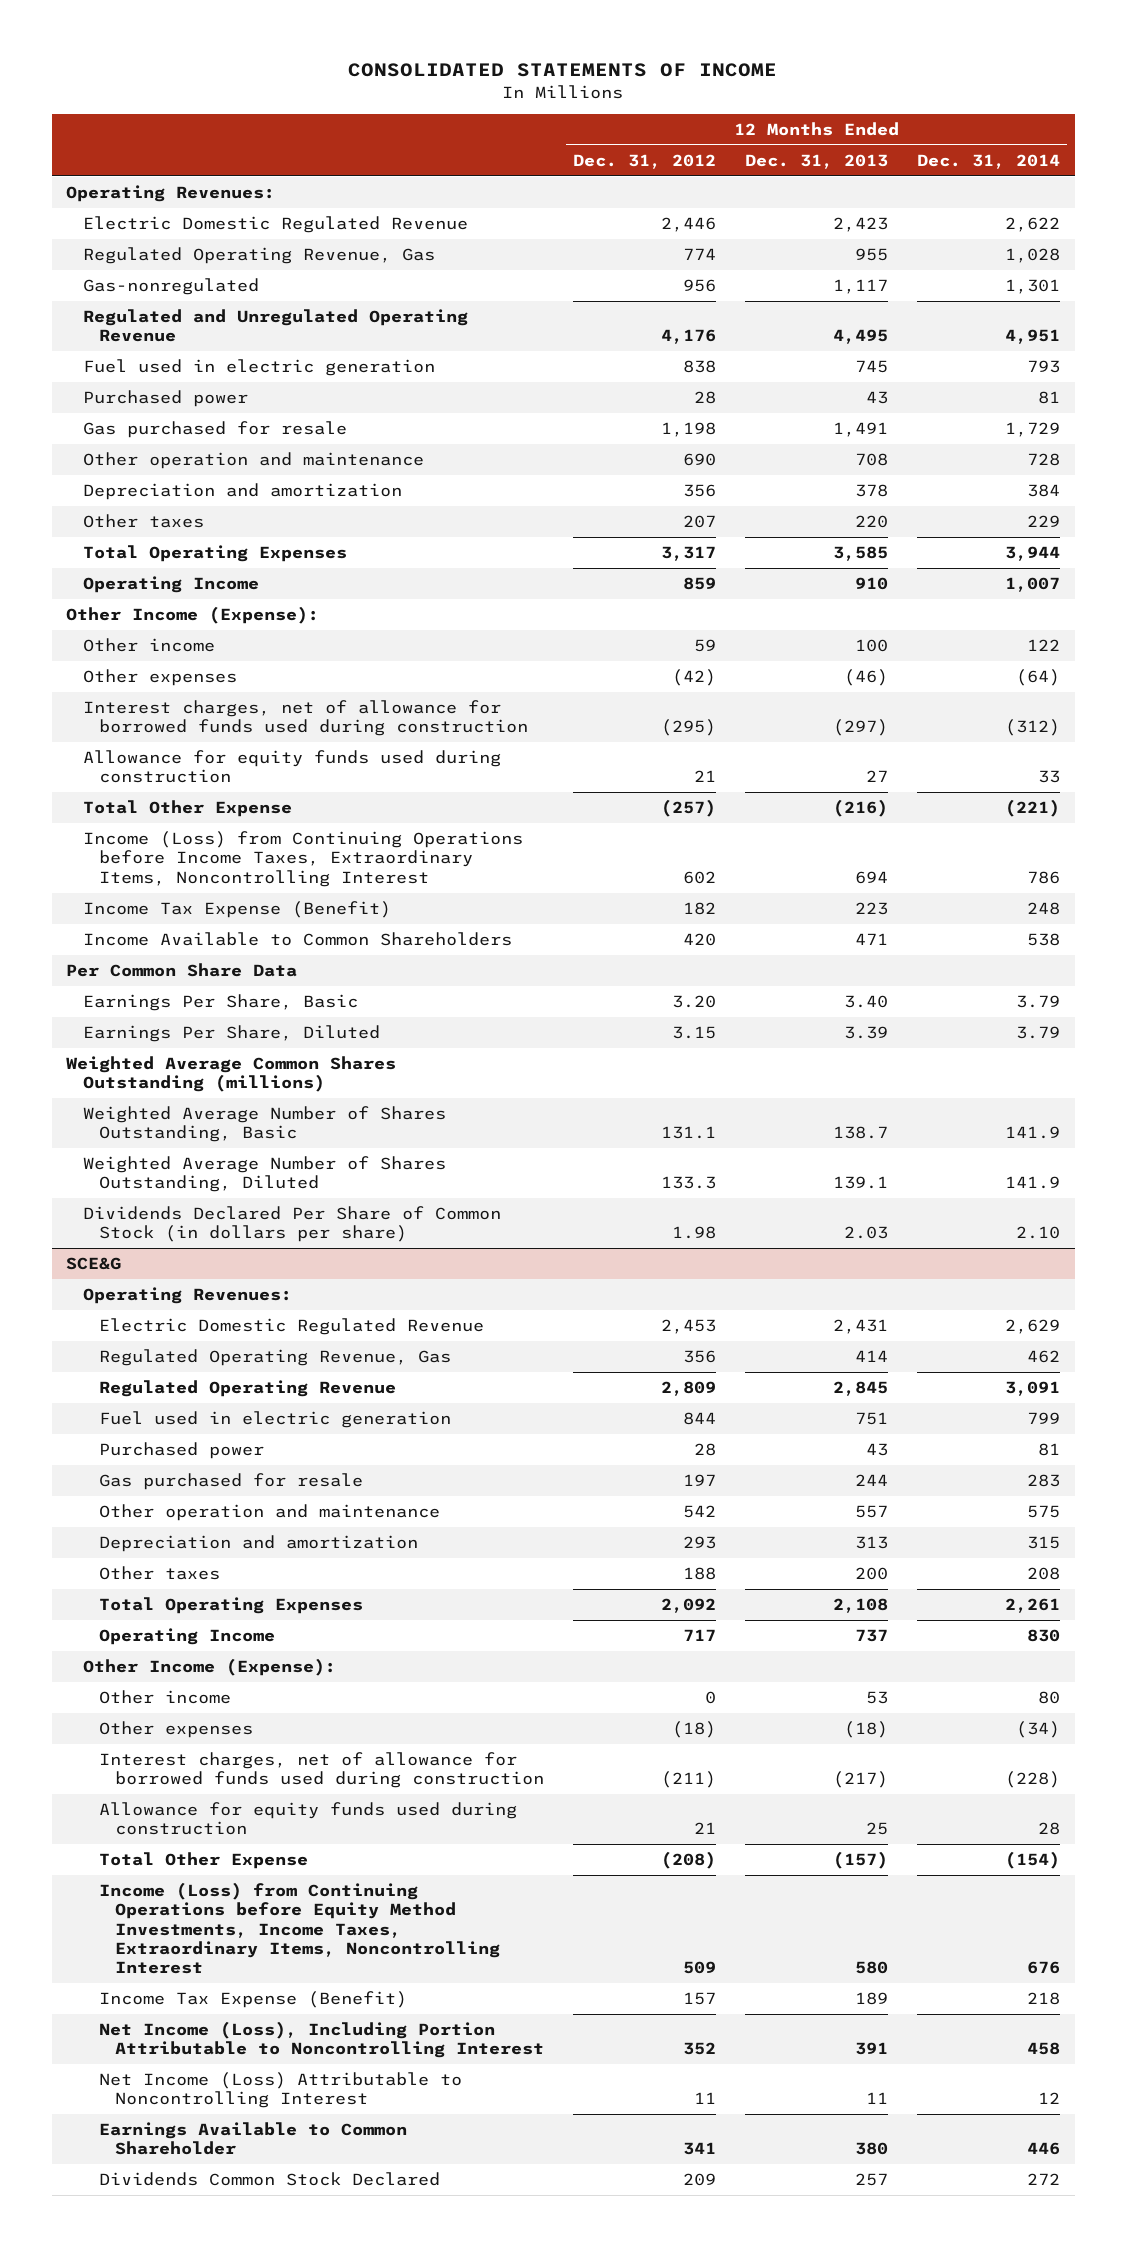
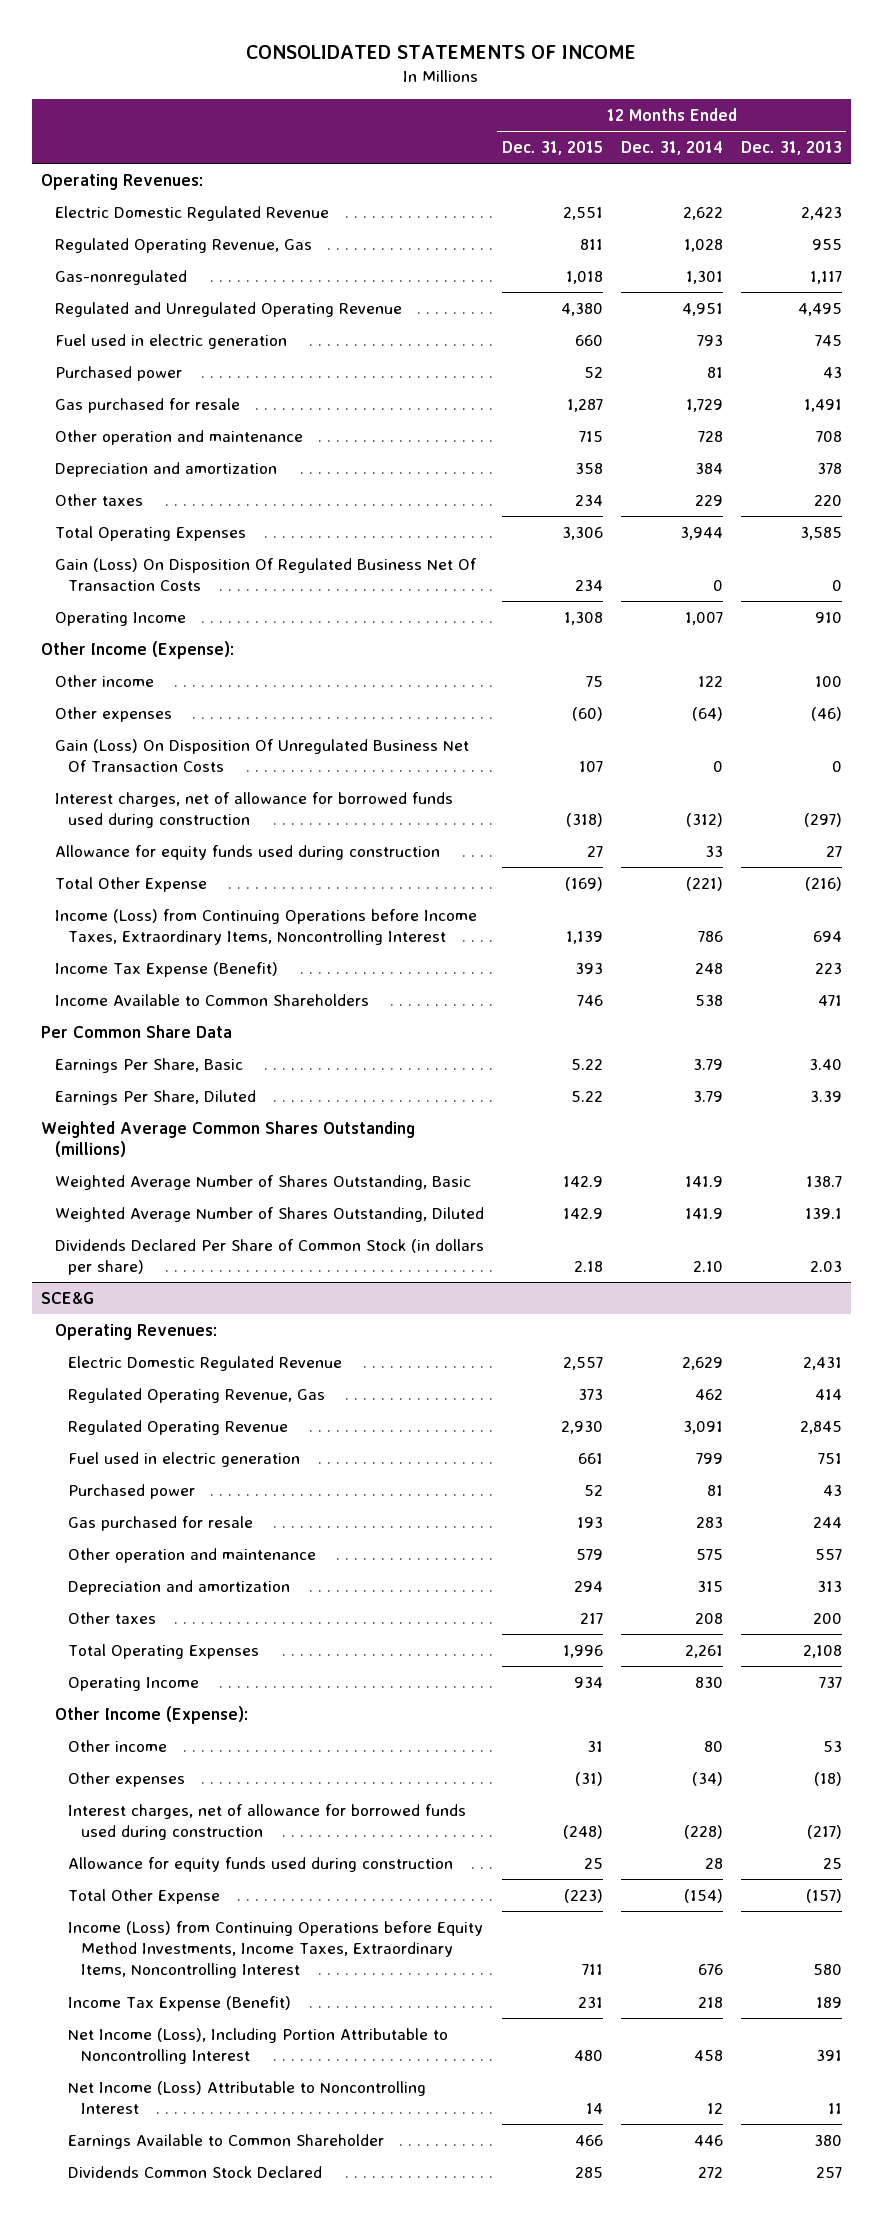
- | 12 Months Ended Dec. 31, 2012 | 12 Months Ended Dec. 31, 2013 | 12 Months Ended Dec. 31, 2014
+ | 12 Months Ended Dec. 31, 2015 | 12 Months Ended Dec. 31, 2014 | 12 Months Ended Dec. 31, 2013
+ Gain (Loss) On Disposition Of Regulated Business Net Of Transaction Costs | 234 | 0 | 0
+ Gain (Loss) On Disposition Of Unregulated Business Net Of Transaction Costs | 107 | 0 | 0

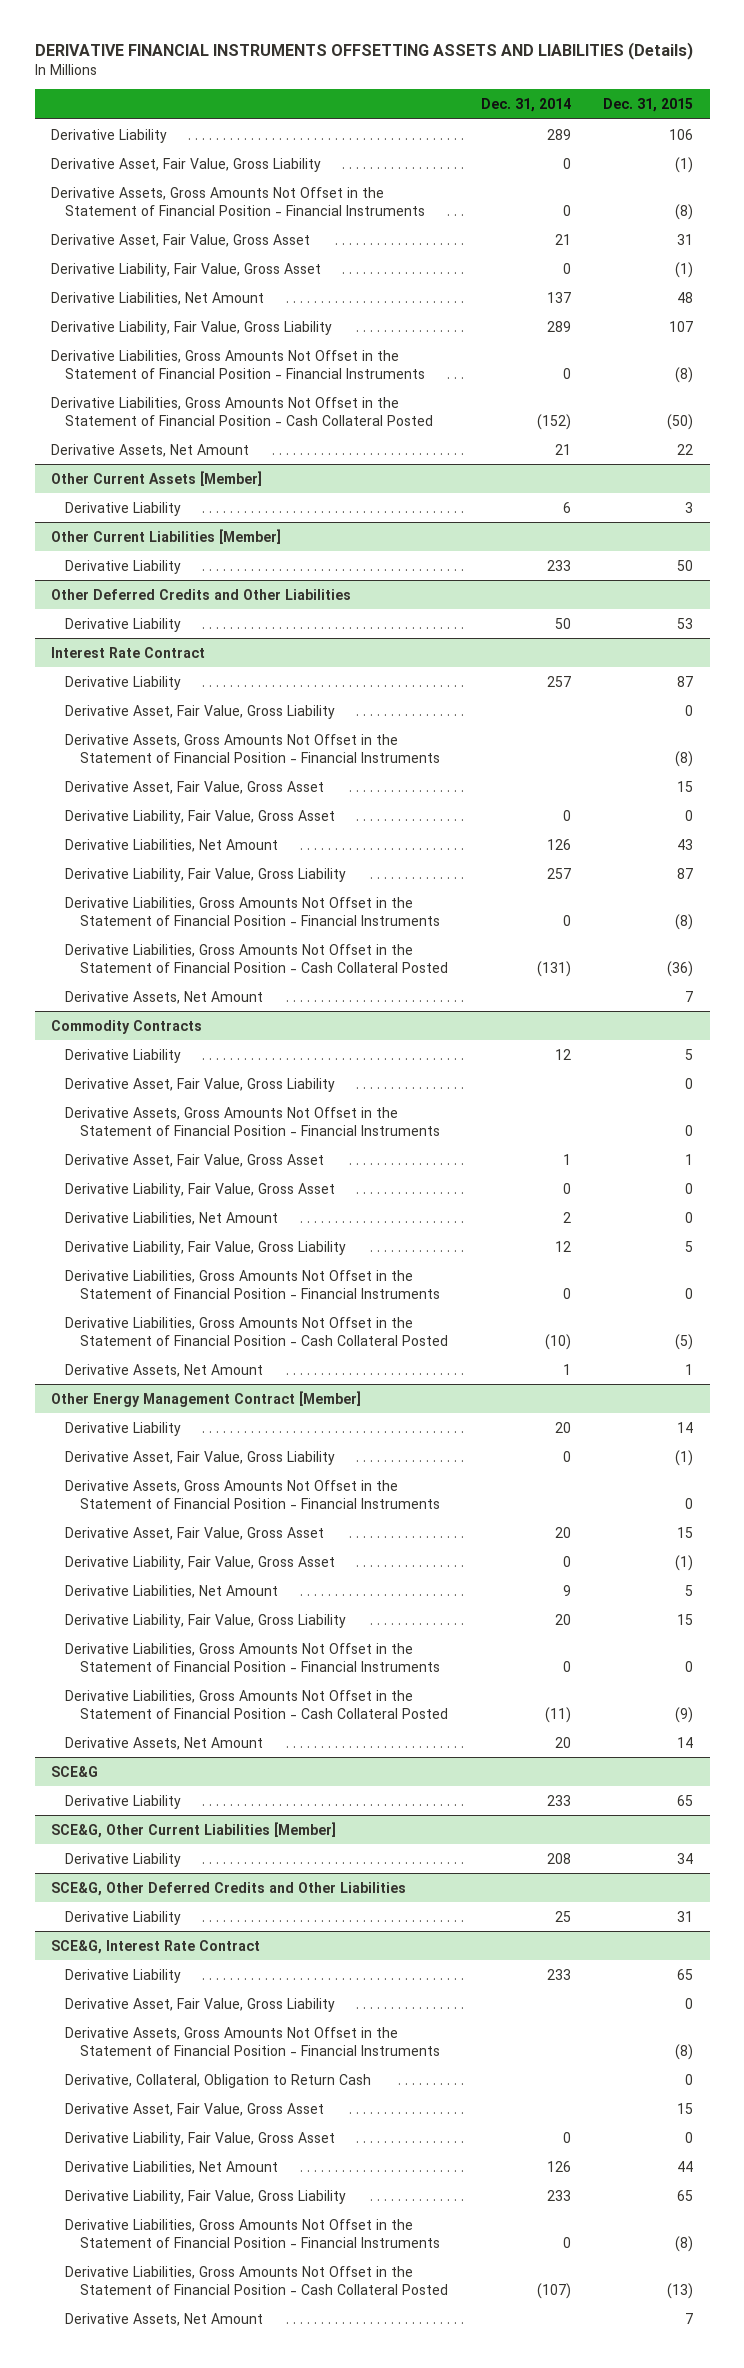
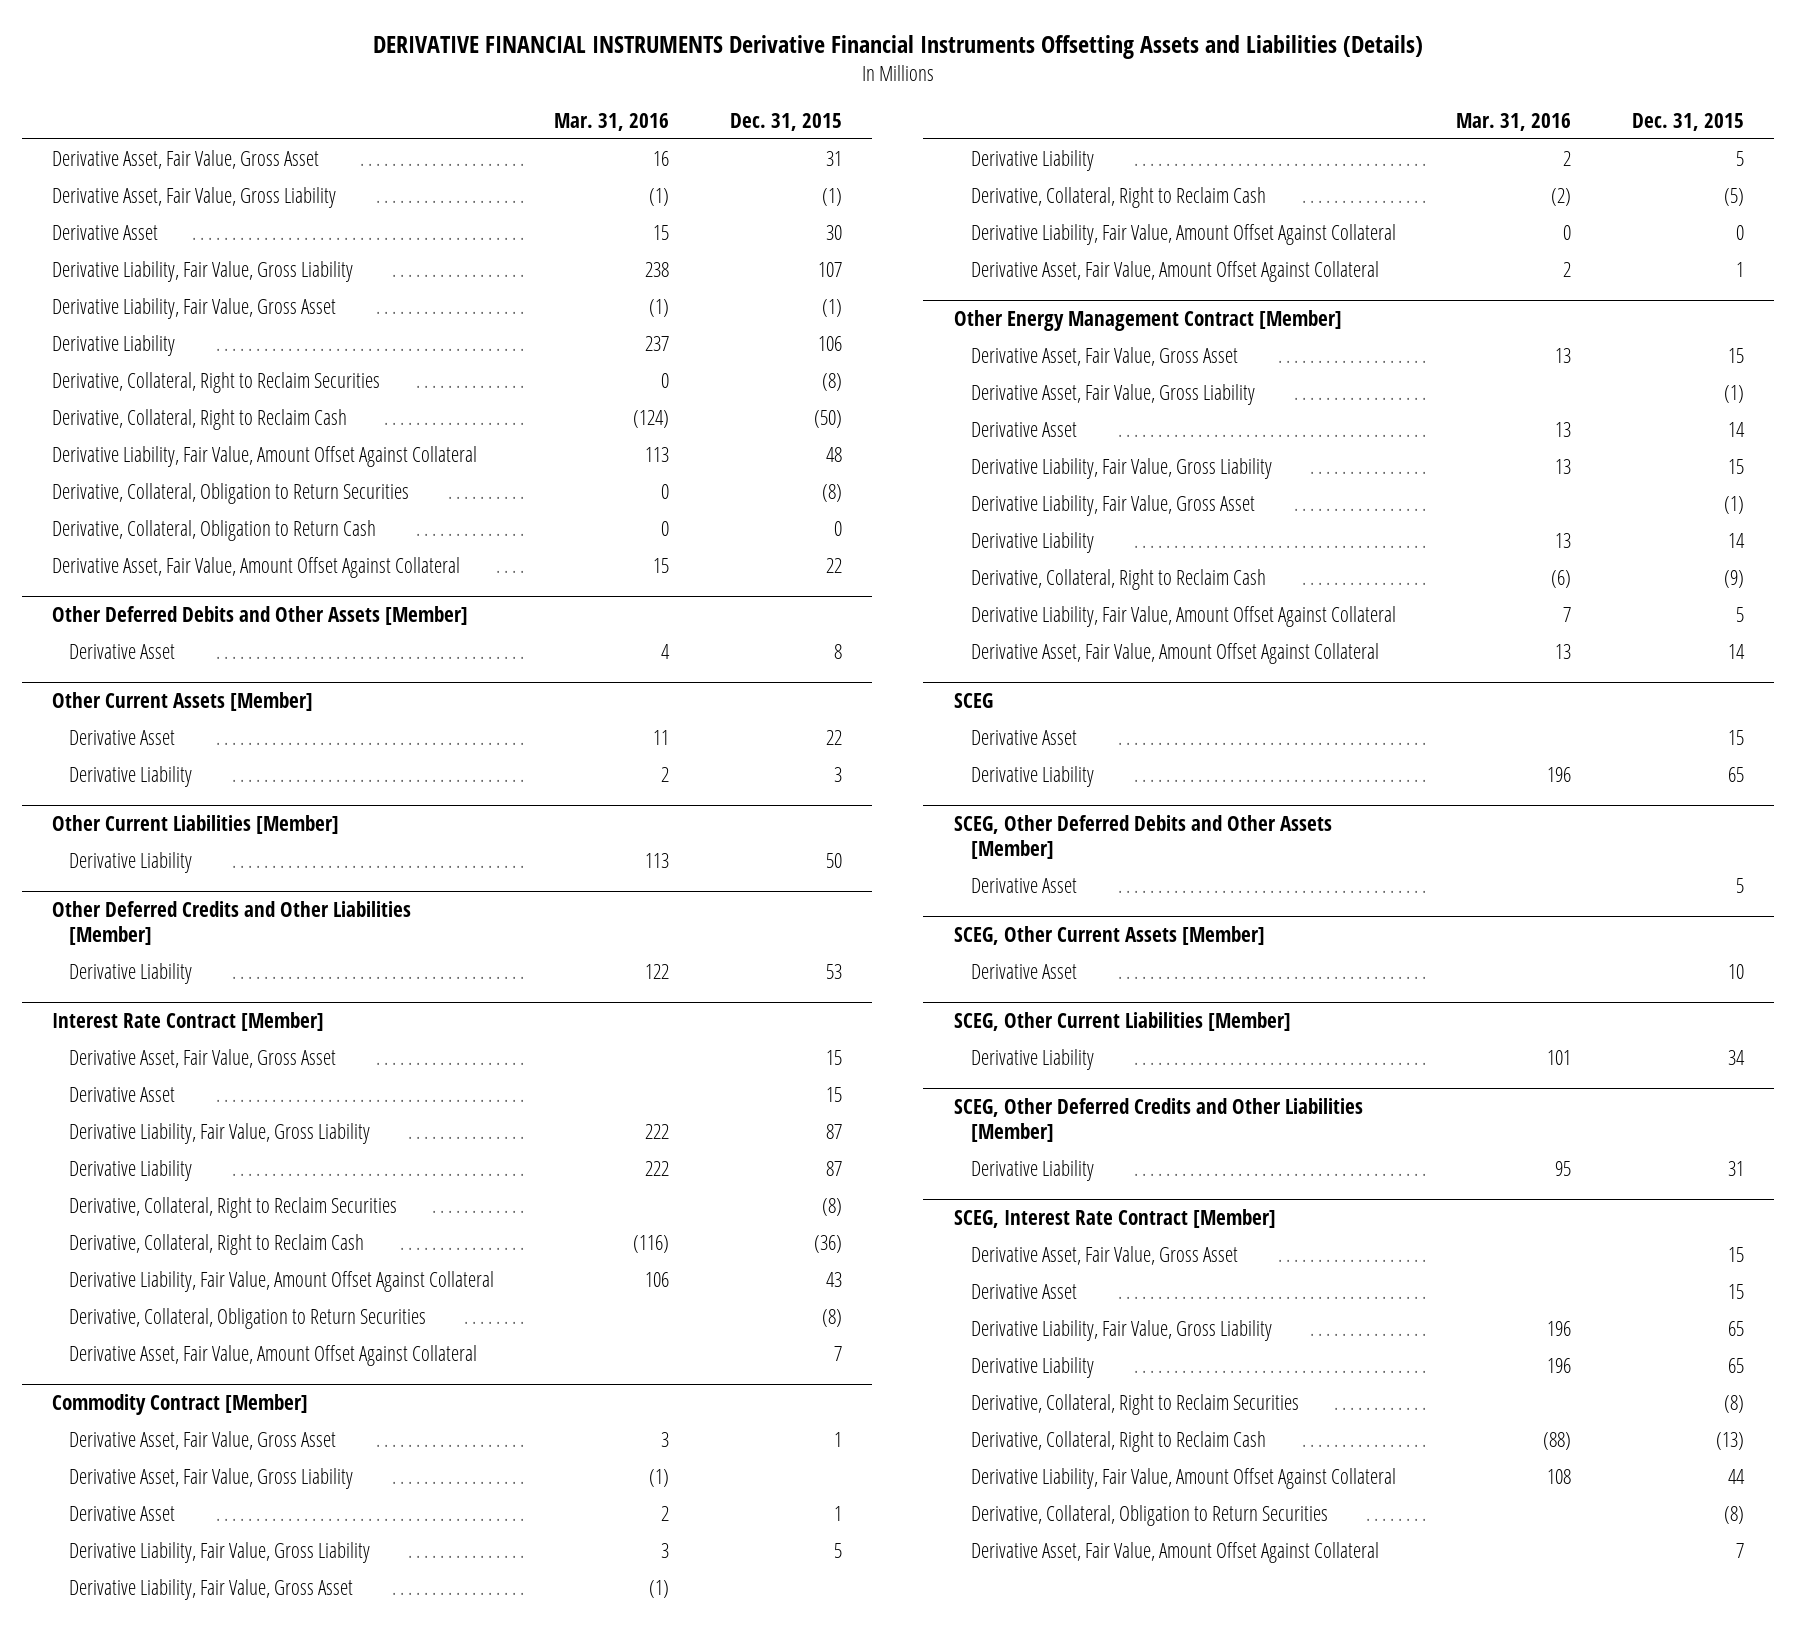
- DERIVATIVE FINANCIAL INSTRUMENTS OFFSETTING ASSETS AND LIABILITIES (Details)
+ DERIVATIVE FINANCIAL INSTRUMENTS Derivative Financial Instruments Offsetting Assets and Liabilities (Details)
- | Dec. 31, 2014 | Dec. 31, 2015
+ | Mar. 31, 2016 | Dec. 31, 2015
- Derivative Assets, Gross Amounts Not Offset in the Statement of Financial Position - Financial Instruments | 0 | (8)
- Derivative Liabilities, Net Amount | 137 | 48
moved down: Derivative Asset, Fair Value, Gross Liability | (1) | (1)
+ Derivative Asset | 15 | 30
- Derivative Liabilities, Gross Amounts Not Offset in the Statement of Financial Position - Financial Instruments | 0 | (8)
- Derivative Liabilities, Gross Amounts Not Offset in the Statement of Financial Position - Cash Collateral Posted | (152) | (50)
- Derivative Assets, Net Amount | 21 | 22
moved down: Derivative Liability, Fair Value, Gross Asset | (1) | (1)
moved down: Derivative Liability | 237 | 106
+ Derivative, Collateral, Right to Reclaim Securities | 0 | (8)
+ Derivative, Collateral, Right to Reclaim Cash | (124) | (50)
+ Derivative Liability, Fair Value, Amount Offset Against Collateral | 113 | 48
+ Derivative, Collateral, Obligation to Return Securities | 0 | (8)
+ Derivative, Collateral, Obligation to Return Cash | 0 | 0
+ Derivative Asset, Fair Value, Amount Offset Against Collateral | 15 | 22
+ Other Deferred Debits and Other Assets [Member]
+ Derivative Asset | 4 | 8
@ Other Current Assets [Member]
+ Derivative Asset | 11 | 22
- Other Deferred Credits and Other Liabilities
+ Other Deferred Credits and Other Liabilities [Member]
- Interest Rate Contract
- Derivative Liability | 257 | 87
- Derivative Asset, Fair Value, Gross Liability | | 0
- Derivative Assets, Gross Amounts Not Offset in the Statement of Financial Position - Financial Instruments | | (8)
+ Interest Rate Contract [Member]
- Derivative Liability, Fair Value, Gross Asset | 0 | 0
- Derivative Liabilities, Net Amount | 126 | 43
+ Derivative Asset | | 15
- Derivative Liabilities, Gross Amounts Not Offset in the Statement of Financial Position - Financial Instruments | 0 | (8)
- Derivative Liabilities, Gross Amounts Not Offset in the Statement of Financial Position - Cash Collateral Posted | (131) | (36)
- Derivative Assets, Net Amount | | 7
- Commodity Contracts
- Derivative Liability | 12 | 5
- Derivative Asset, Fair Value, Gross Liability | | 0
- Derivative Assets, Gross Amounts Not Offset in the Statement of Financial Position - Financial Instruments | | 0
+ Derivative Liability | 222 | 87
+ Derivative, Collateral, Right to Reclaim Securities | | (8)
+ Derivative, Collateral, Right to Reclaim Cash | (116) | (36)
+ Derivative Liability, Fair Value, Amount Offset Against Collateral | 106 | 43
+ Derivative, Collateral, Obligation to Return Securities | | (8)
+ Derivative Asset, Fair Value, Amount Offset Against Collateral | | 7
+ Commodity Contract [Member]
- Derivative Liability, Fair Value, Gross Asset | 0 | 0
- Derivative Liabilities, Net Amount | 2 | 0
+ Derivative Asset, Fair Value, Gross Liability | (1) |
+ Derivative Asset | 2 | 1
- Derivative Liabilities, Gross Amounts Not Offset in the Statement of Financial Position - Financial Instruments | 0 | 0
- Derivative Liabilities, Gross Amounts Not Offset in the Statement of Financial Position - Cash Collateral Posted | (10) | (5)
- Derivative Assets, Net Amount | 1 | 1
+ Derivative Liability, Fair Value, Gross Asset | (1) |
+ Derivative Liability | 2 | 5
+ Derivative, Collateral, Right to Reclaim Cash | (2) | (5)
+ Derivative Liability, Fair Value, Amount Offset Against Collateral | 0 | 0
+ Derivative Asset, Fair Value, Amount Offset Against Collateral | 2 | 1
@ Other Energy Management Contract [Member]
- Derivative Assets, Gross Amounts Not Offset in the Statement of Financial Position - Financial Instruments | | 0
- Derivative Liabilities, Net Amount | 9 | 5
moved down: Derivative Asset, Fair Value, Gross Liability | | (1)
+ Derivative Asset | 13 | 14
- Derivative Liabilities, Gross Amounts Not Offset in the Statement of Financial Position - Financial Instruments | 0 | 0
- Derivative Liabilities, Gross Amounts Not Offset in the Statement of Financial Position - Cash Collateral Posted | (11) | (9)
- Derivative Assets, Net Amount | 20 | 14
- SCE&G
@ Other Energy Management Contract [Member]
moved down: Derivative Liability, Fair Value, Gross Asset | | (1)
moved down: Derivative Liability | 13 | 14
+ Derivative, Collateral, Right to Reclaim Cash | (6) | (9)
+ Derivative Liability, Fair Value, Amount Offset Against Collateral | 7 | 5
+ Derivative Asset, Fair Value, Amount Offset Against Collateral | 13 | 14
+ SCEG
+ Derivative Asset | | 15
- SCE&G, Other Current Liabilities [Member]
+ SCEG, Other Deferred Debits and Other Assets [Member]
+ Derivative Asset | | 5
+ SCEG, Other Current Assets [Member]
+ Derivative Asset | | 10
+ SCEG, Other Current Liabilities [Member]
- SCE&G, Other Deferred Credits and Other Liabilities
+ SCEG, Other Deferred Credits and Other Liabilities [Member]
- SCE&G, Interest Rate Contract
- Derivative Liability | 233 | 65
- Derivative Asset, Fair Value, Gross Liability | | 0
- Derivative Assets, Gross Amounts Not Offset in the Statement of Financial Position - Financial Instruments | | (8)
- Derivative, Collateral, Obligation to Return Cash | | 0
+ SCEG, Interest Rate Contract [Member]
- Derivative Liability, Fair Value, Gross Asset | 0 | 0
- Derivative Liabilities, Net Amount | 126 | 44
+ Derivative Asset | | 15
- Derivative Liabilities, Gross Amounts Not Offset in the Statement of Financial Position - Financial Instruments | 0 | (8)
- Derivative Liabilities, Gross Amounts Not Offset in the Statement of Financial Position - Cash Collateral Posted | (107) | (13)
- Derivative Assets, Net Amount | | 7
+ Derivative Liability | 196 | 65
+ Derivative, Collateral, Right to Reclaim Securities | | (8)
+ Derivative, Collateral, Right to Reclaim Cash | (88) | (13)
+ Derivative Liability, Fair Value, Amount Offset Against Collateral | 108 | 44
+ Derivative, Collateral, Obligation to Return Securities | | (8)
+ Derivative Asset, Fair Value, Amount Offset Against Collateral | | 7

